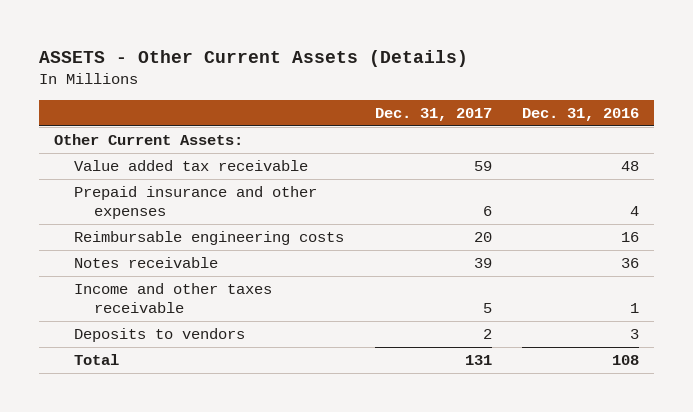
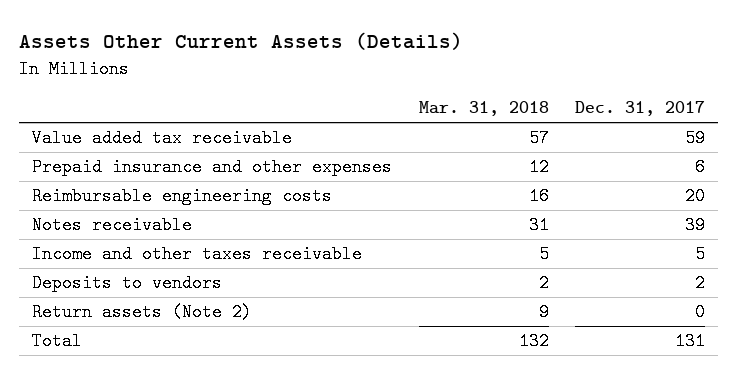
- ASSETS - Other Current Assets (Details)
+ Assets Other Current Assets (Details)
- | Dec. 31, 2017 | Dec. 31, 2016
+ | Mar. 31, 2018 | Dec. 31, 2017
- Other Current Assets:
+ Return assets (Note 2) | 9 | 0

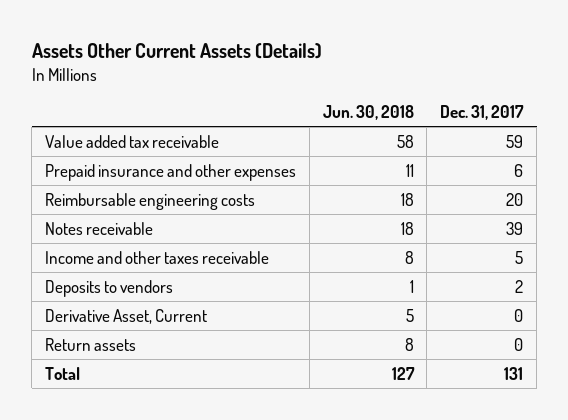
- | Mar. 31, 2018 | Dec. 31, 2017
+ | Jun. 30, 2018 | Dec. 31, 2017
- Return assets (Note 2) | 9 | 0
+ Derivative Asset, Current | 5 | 0
+ Return assets | 8 | 0

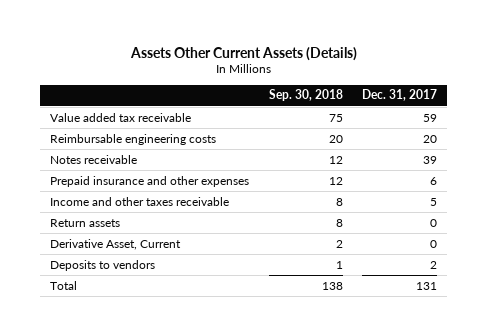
- | Jun. 30, 2018 | Dec. 31, 2017
+ | Sep. 30, 2018 | Dec. 31, 2017
moved down: Prepaid insurance and other expenses | 12 | 6
moved down: Derivative Asset, Current | 2 | 0
moved down: Deposits to vendors | 1 | 2

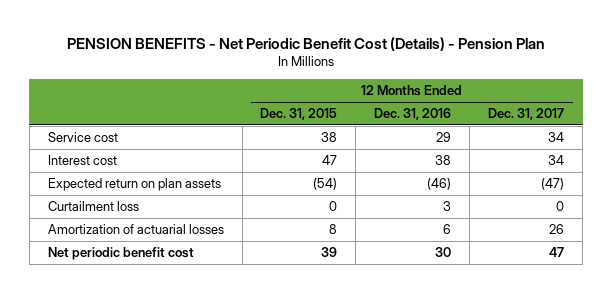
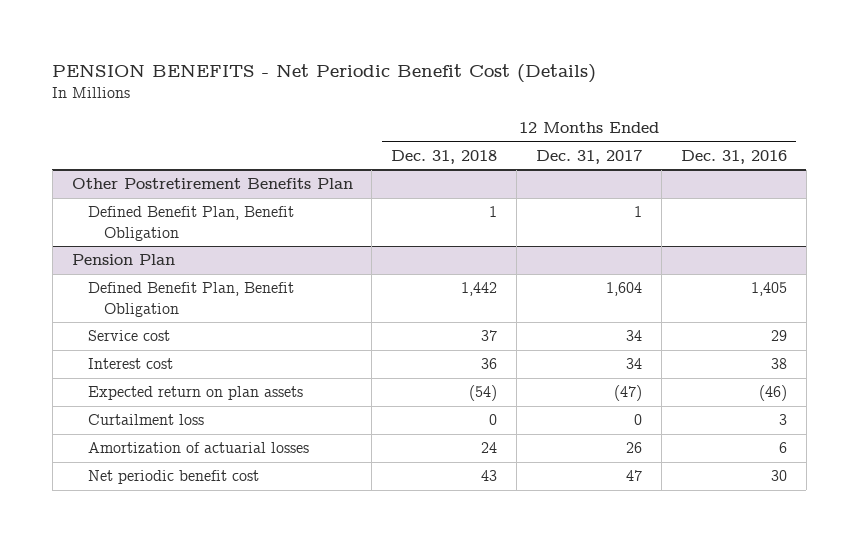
- PENSION BENEFITS - Net Periodic Benefit Cost (Details) - Pension Plan
+ PENSION BENEFITS - Net Periodic Benefit Cost (Details)
- | 12 Months Ended Dec. 31, 2015 | 12 Months Ended Dec. 31, 2016 | 12 Months Ended Dec. 31, 2017
+ | 12 Months Ended Dec. 31, 2018 | 12 Months Ended Dec. 31, 2017 | 12 Months Ended Dec. 31, 2016
+ Other Postretirement Benefits Plan
+ Defined Benefit Plan, Benefit Obligation | 1 | 1 |
+ Pension Plan
+ Defined Benefit Plan, Benefit Obligation | 1,442 | 1,604 | 1,405

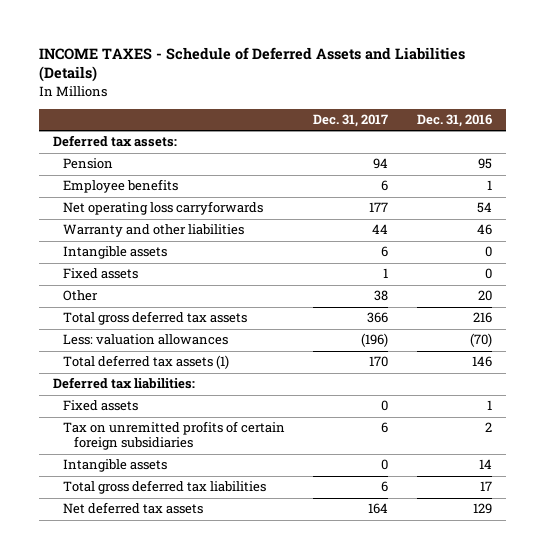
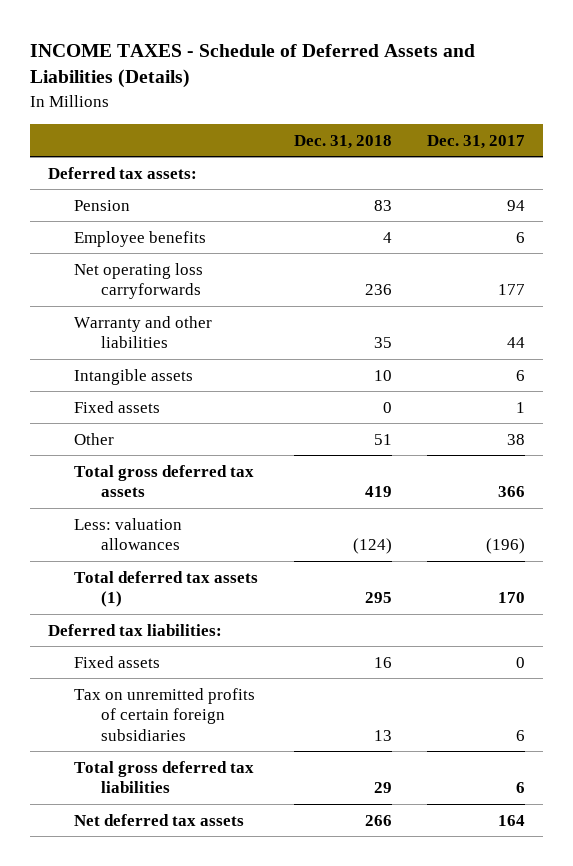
- | Dec. 31, 2017 | Dec. 31, 2016
+ | Dec. 31, 2018 | Dec. 31, 2017
- Intangible assets | 0 | 14

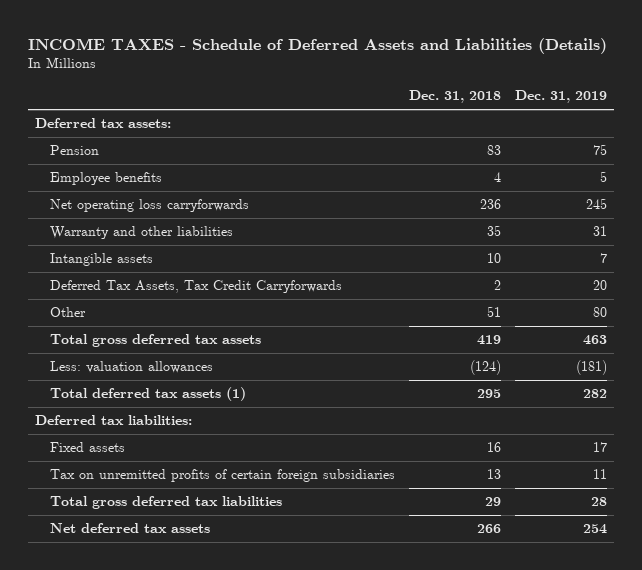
- | Dec. 31, 2018 | Dec. 31, 2017
+ | Dec. 31, 2018 | Dec. 31, 2019
- Fixed assets | 0 | 1
+ Deferred Tax Assets, Tax Credit Carryforwards | 2 | 20

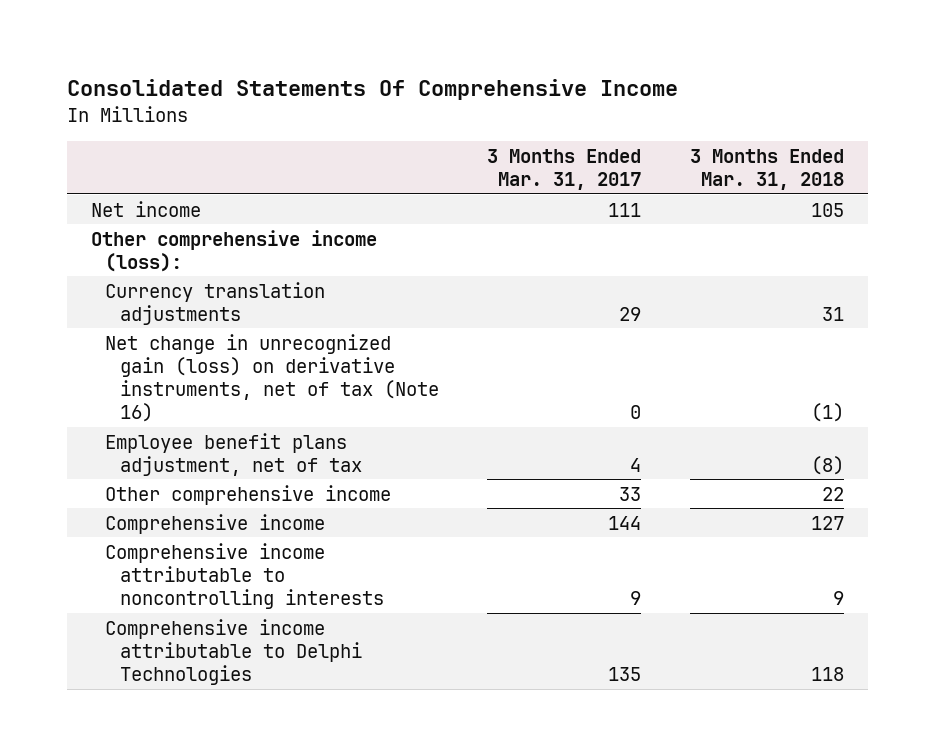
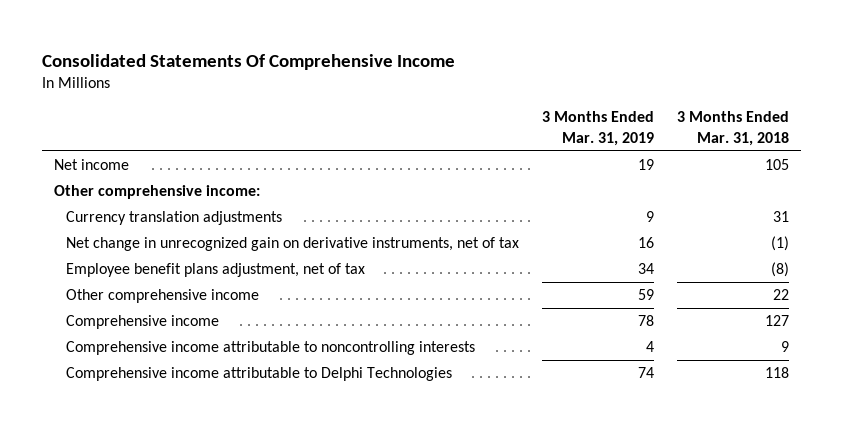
- | 3 Months Ended Mar. 31, 2017 | 3 Months Ended Mar. 31, 2018
+ | 3 Months Ended Mar. 31, 2019 | 3 Months Ended Mar. 31, 2018
- Other comprehensive income (loss):
+ Other comprehensive income:
- Net change in unrecognized gain (loss) on derivative instruments, net of tax (Note 16) | 0 | (1)
+ Net change in unrecognized gain on derivative instruments, net of tax | 16 | (1)

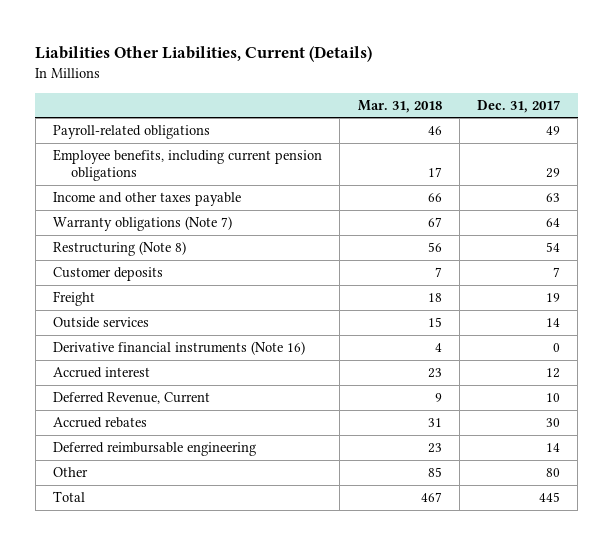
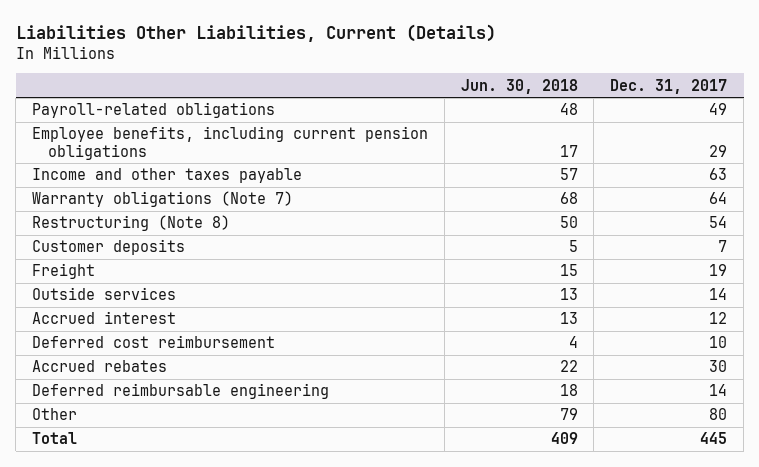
- | Mar. 31, 2018 | Dec. 31, 2017
+ | Jun. 30, 2018 | Dec. 31, 2017
- Derivative financial instruments (Note 16) | 4 | 0
- Deferred Revenue, Current | 9 | 10
+ Deferred cost reimbursement | 4 | 10

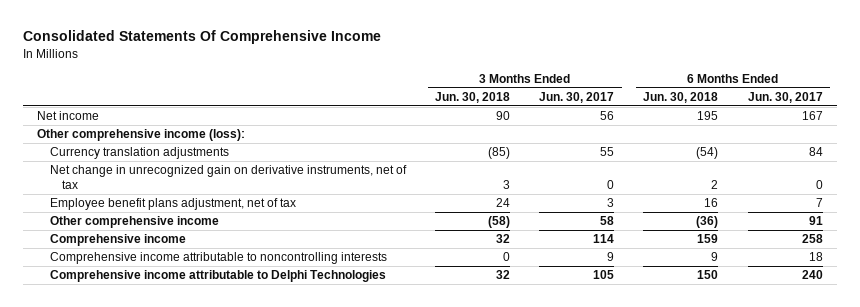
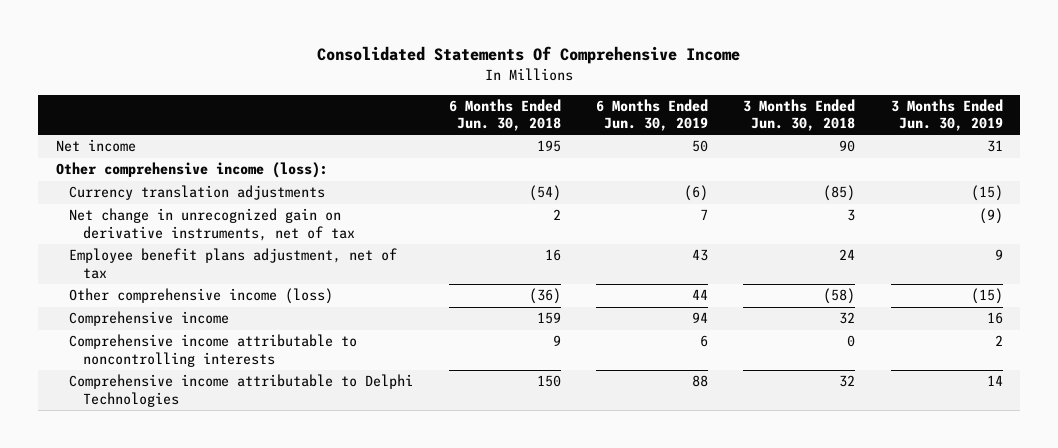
- | 3 Months Ended Jun. 30, 2018 | 3 Months Ended Jun. 30, 2017 | 6 Months Ended Jun. 30, 2018 | 6 Months Ended Jun. 30, 2017
+ | 6 Months Ended Jun. 30, 2018 | 6 Months Ended Jun. 30, 2019 | 3 Months Ended Jun. 30, 2018 | 3 Months Ended Jun. 30, 2019
- Other comprehensive income | (58) | 58 | (36) | 91
+ Other comprehensive income (loss) | (36) | 44 | (58) | (15)

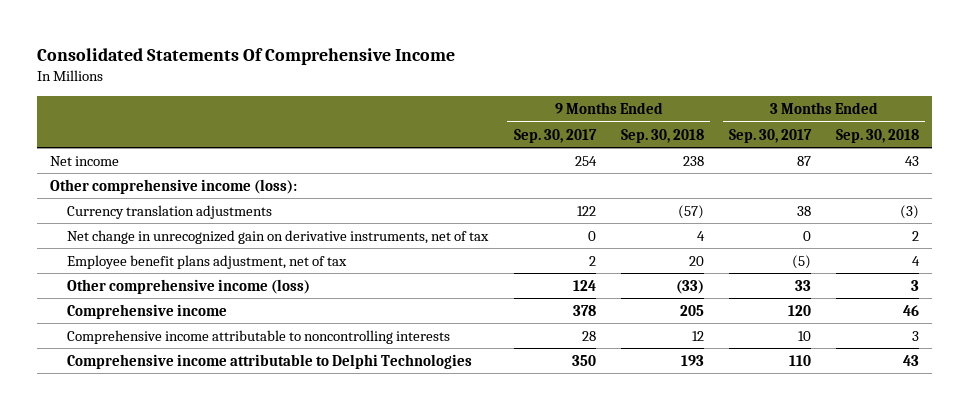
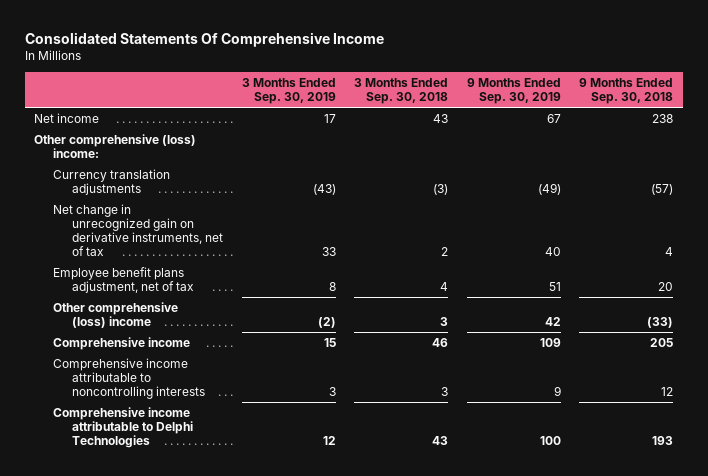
- | 9 Months Ended Sep. 30, 2017 | 9 Months Ended Sep. 30, 2018 | 3 Months Ended Sep. 30, 2017 | 3 Months Ended Sep. 30, 2018
+ | 3 Months Ended Sep. 30, 2019 | 3 Months Ended Sep. 30, 2018 | 9 Months Ended Sep. 30, 2019 | 9 Months Ended Sep. 30, 2018
- Other comprehensive income (loss):
+ Other comprehensive (loss) income:
- Other comprehensive income (loss) | 124 | (33) | 33 | 3
+ Other comprehensive (loss) income | (2) | 3 | 42 | (33)

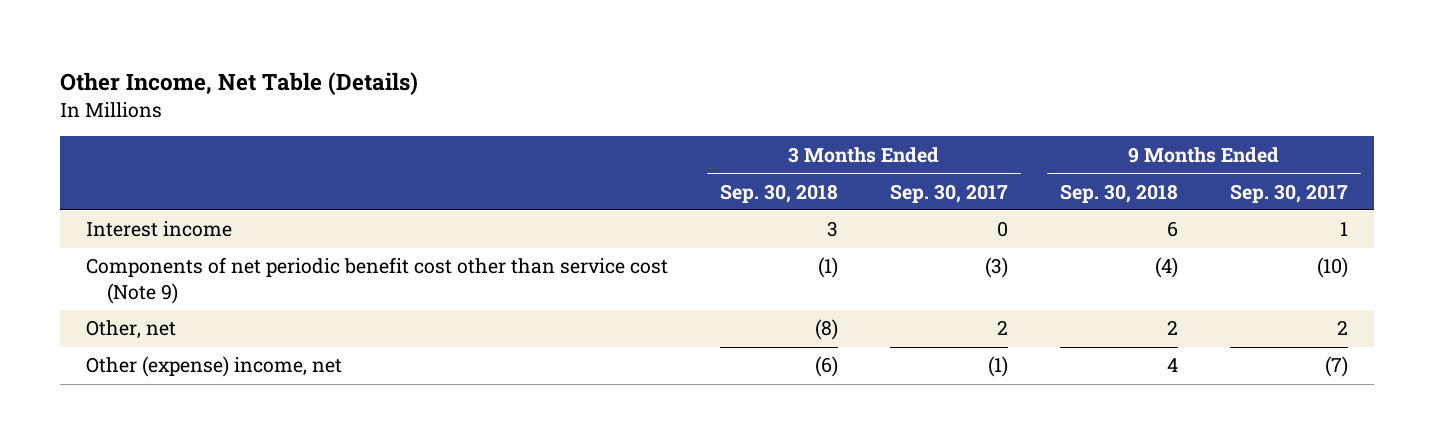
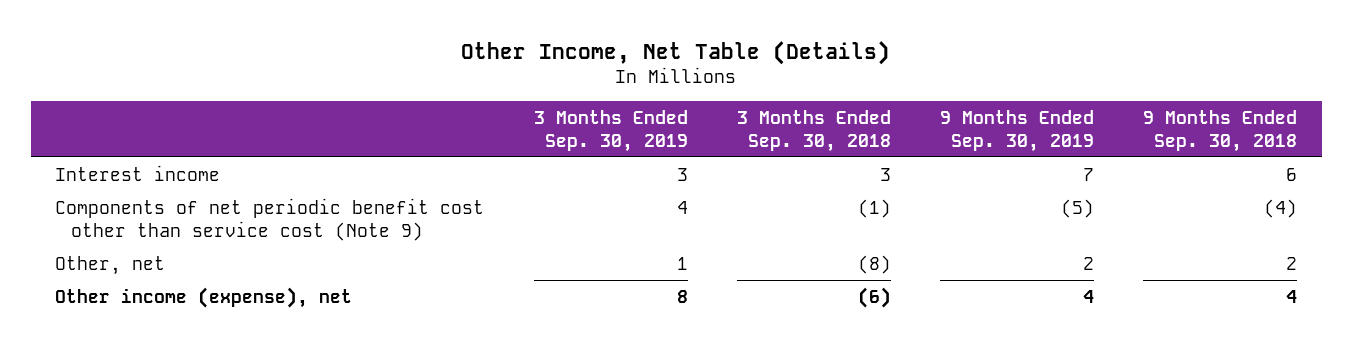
- | 3 Months Ended Sep. 30, 2018 | 3 Months Ended Sep. 30, 2017 | 9 Months Ended Sep. 30, 2018 | 9 Months Ended Sep. 30, 2017
+ | 3 Months Ended Sep. 30, 2019 | 3 Months Ended Sep. 30, 2018 | 9 Months Ended Sep. 30, 2019 | 9 Months Ended Sep. 30, 2018
- Other (expense) income, net | (6) | (1) | 4 | (7)
+ Other income (expense), net | 8 | (6) | 4 | 4

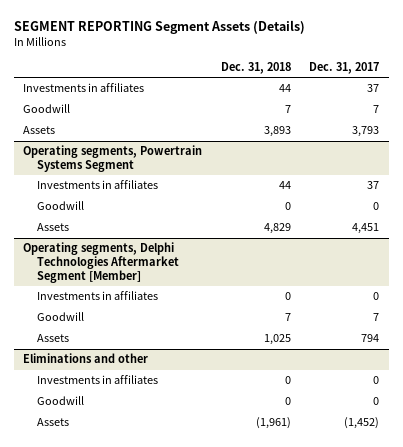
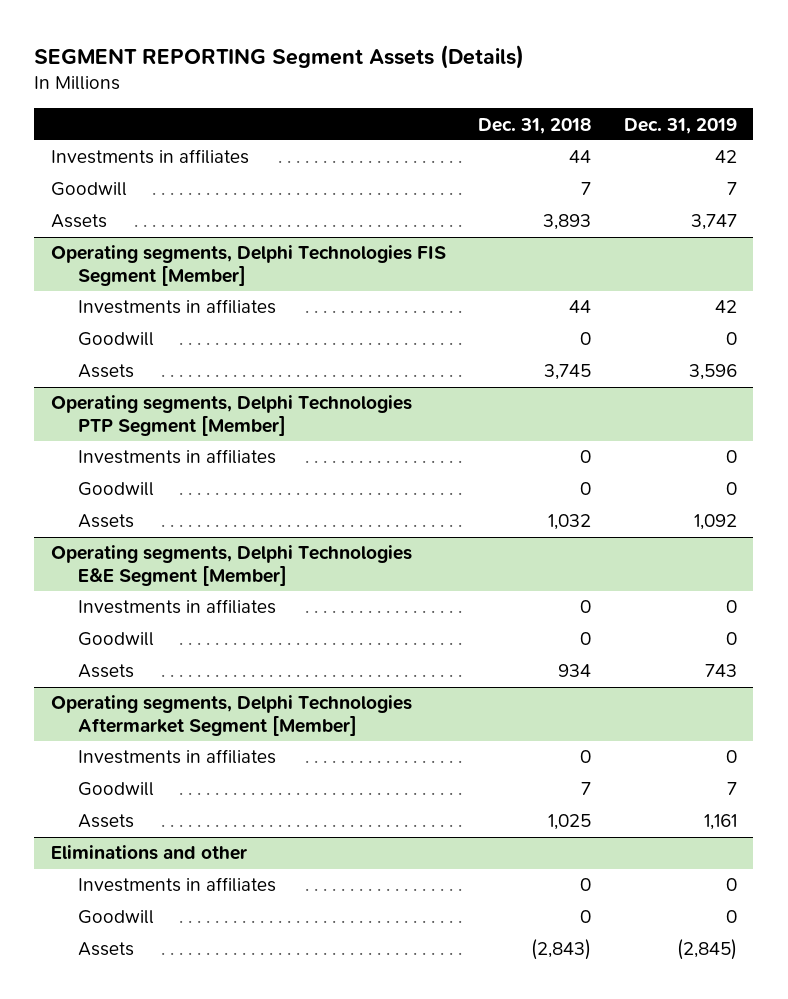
- | Dec. 31, 2018 | Dec. 31, 2017
+ | Dec. 31, 2018 | Dec. 31, 2019
- Operating segments, Powertrain Systems Segment
+ Operating segments, Delphi Technologies FIS Segment [Member]
- Assets | 4,829 | 4,451
+ Assets | 3,745 | 3,596
+ Operating segments, Delphi Technologies PTP Segment [Member]
+ Investments in affiliates | 0 | 0
+ Goodwill | 0 | 0
+ Assets | 1,032 | 1,092
+ Operating segments, Delphi Technologies E&E Segment [Member]
+ Investments in affiliates | 0 | 0
+ Goodwill | 0 | 0
+ Assets | 934 | 743
@ Eliminations and other
- Assets | (1,961) | (1,452)
+ Assets | (2,843) | (2,845)

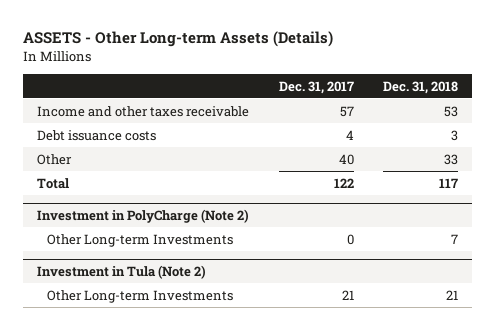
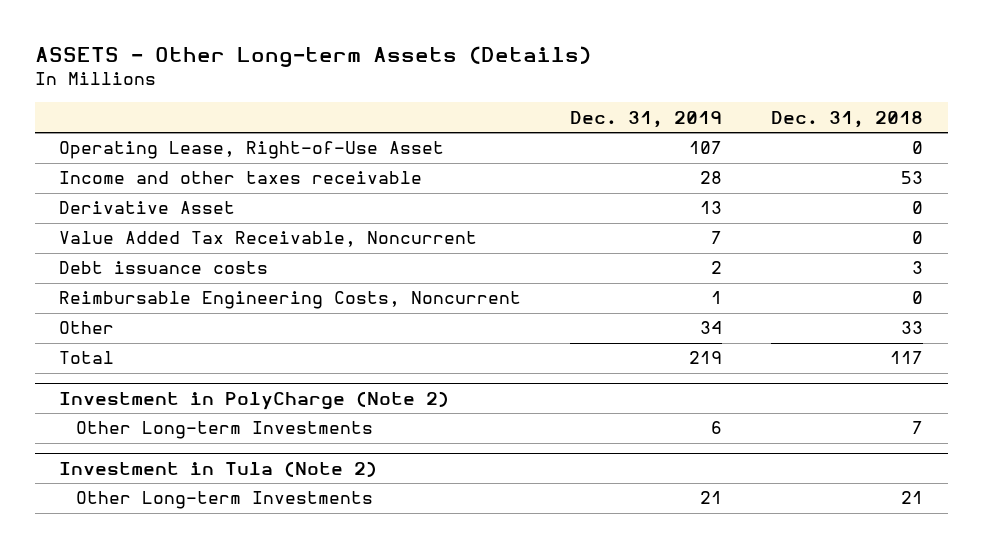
- | Dec. 31, 2017 | Dec. 31, 2018
+ | Dec. 31, 2019 | Dec. 31, 2018
+ Operating Lease, Right-of-Use Asset | 107 | 0
+ Derivative Asset | 13 | 0
+ Value Added Tax Receivable, Noncurrent | 7 | 0
+ Reimbursable Engineering Costs, Noncurrent | 1 | 0

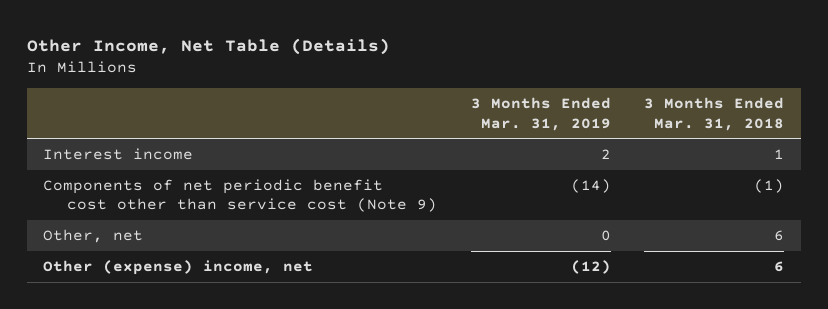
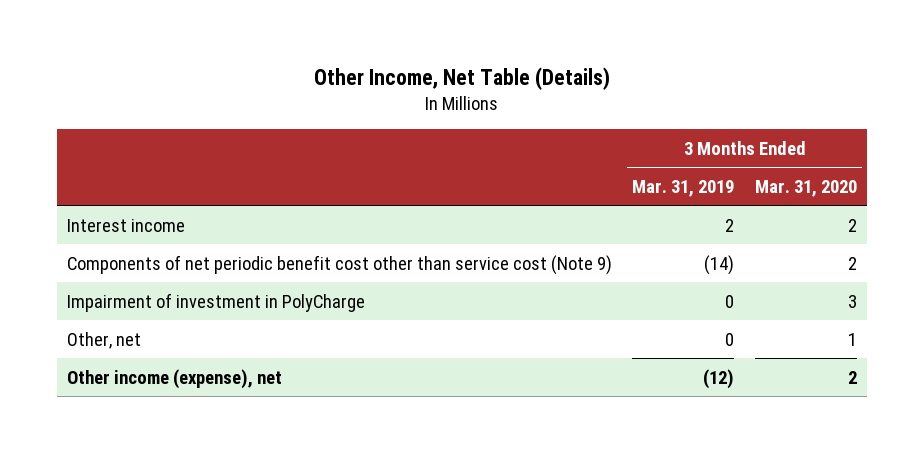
- | 3 Months Ended Mar. 31, 2019 | 3 Months Ended Mar. 31, 2018
+ | 3 Months Ended Mar. 31, 2019 | 3 Months Ended Mar. 31, 2020
+ Impairment of investment in PolyCharge | 0 | 3
- Other (expense) income, net | (12) | 6
+ Other income (expense), net | (12) | 2

